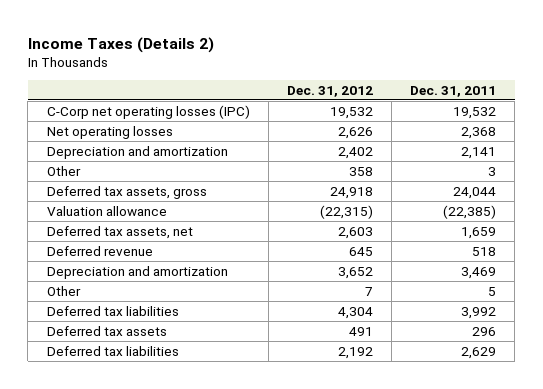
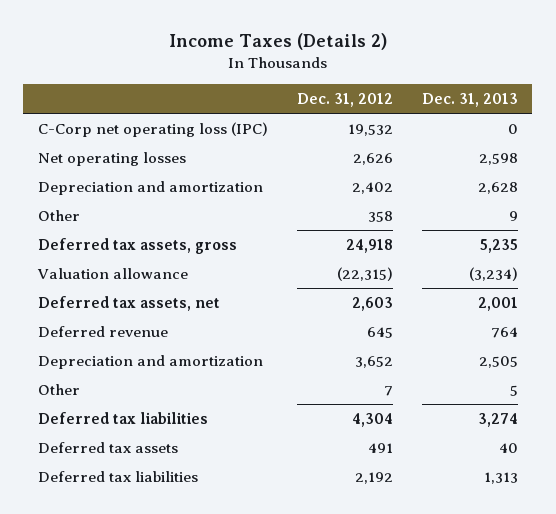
- | Dec. 31, 2012 | Dec. 31, 2011
+ | Dec. 31, 2012 | Dec. 31, 2013
- C-Corp net operating losses (IPC) | 19,532 | 19,532
+ C-Corp net operating loss (IPC) | 19,532 | 0

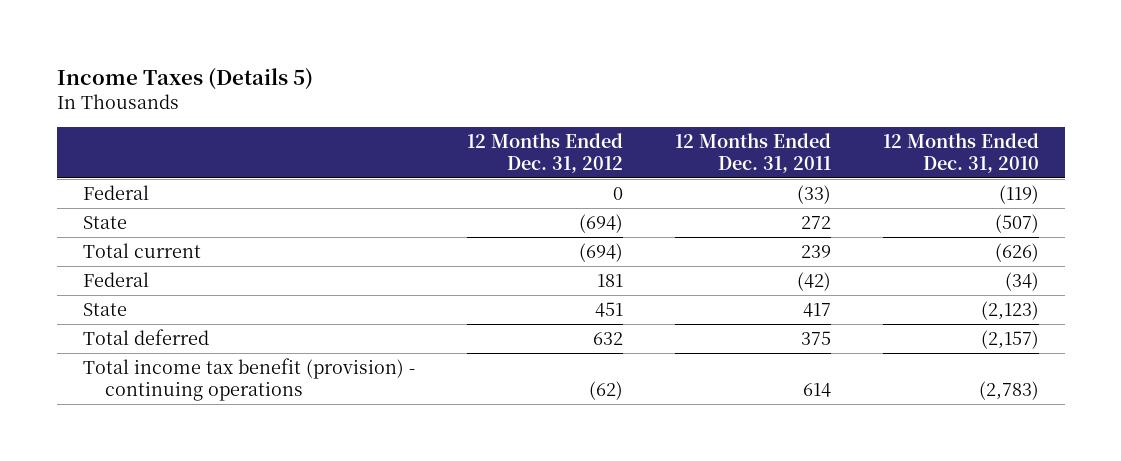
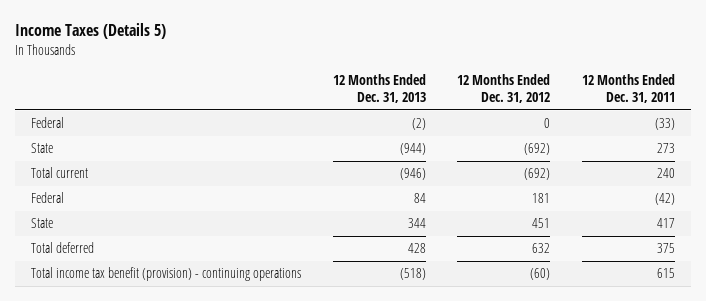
- | 12 Months Ended Dec. 31, 2012 | 12 Months Ended Dec. 31, 2011 | 12 Months Ended Dec. 31, 2010
+ | 12 Months Ended Dec. 31, 2013 | 12 Months Ended Dec. 31, 2012 | 12 Months Ended Dec. 31, 2011
- State | (694) | 272 | (507)
- Total current | (694) | 239 | (626)
+ State | (944) | (692) | 273
+ Total current | (946) | (692) | 240
- Total income tax benefit (provision) - continuing operations | (62) | 614 | (2,783)
+ Total income tax benefit (provision) - continuing operations | (518) | (60) | 615

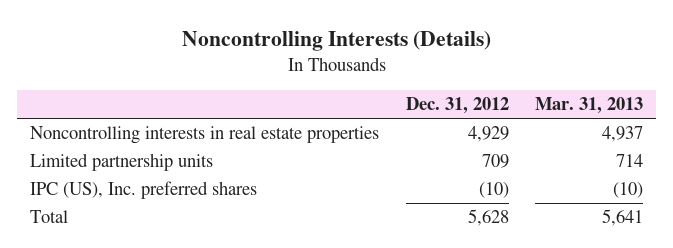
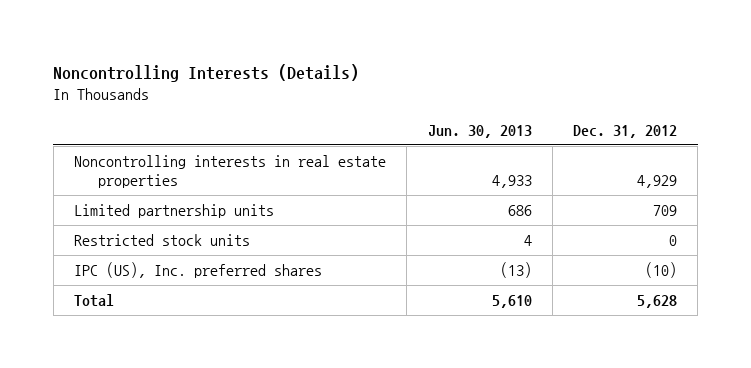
- | Dec. 31, 2012 | Mar. 31, 2013
+ | Jun. 30, 2013 | Dec. 31, 2012
+ Restricted stock units | 4 | 0

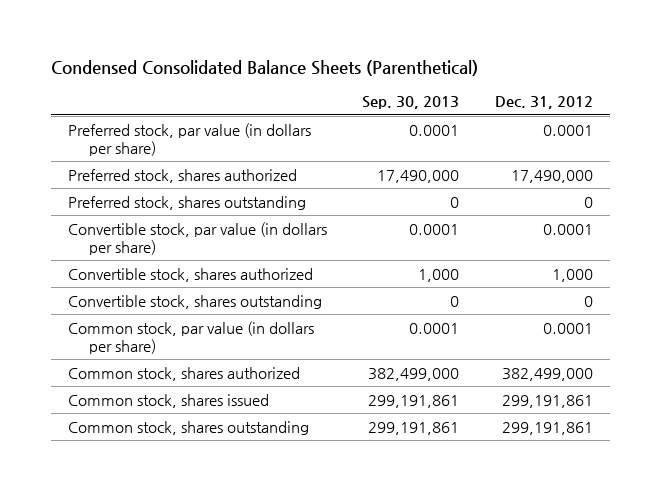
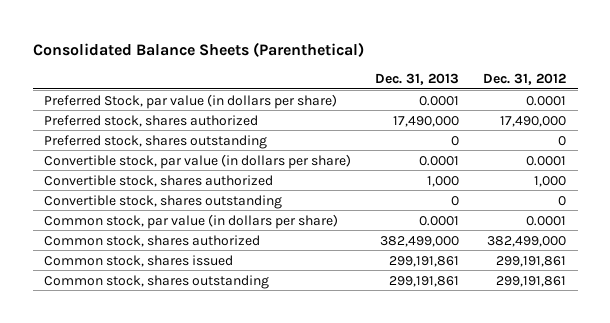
- Condensed Consolidated Balance Sheets (Parenthetical)
+ Consolidated Balance Sheets (Parenthetical)
- | Sep. 30, 2013 | Dec. 31, 2012
+ | Dec. 31, 2013 | Dec. 31, 2012
- Preferred stock, par value (in dollars per share) | 0.0001 | 0.0001
+ Preferred Stock, par value (in dollars per share) | 0.0001 | 0.0001

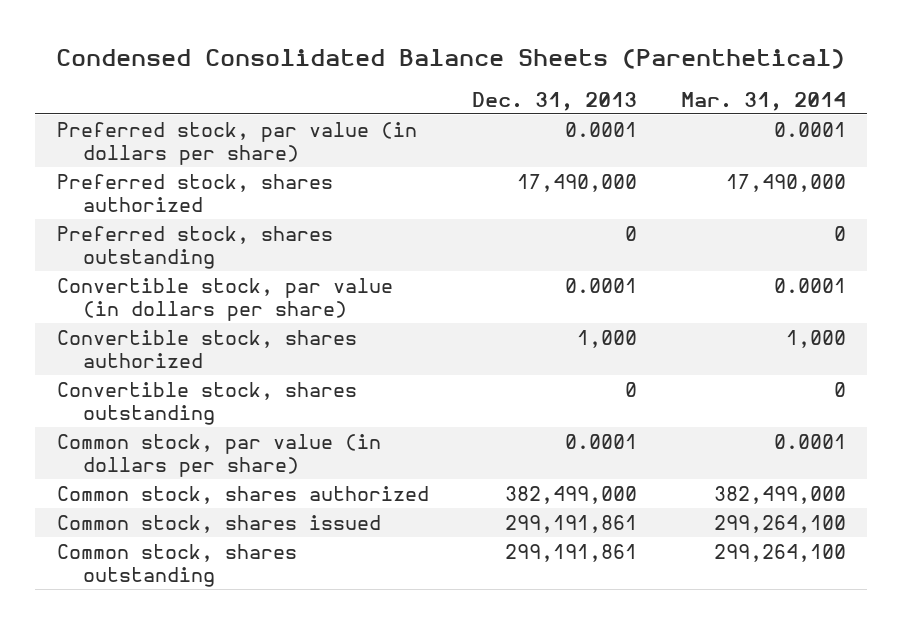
- Consolidated Balance Sheets (Parenthetical)
+ Condensed Consolidated Balance Sheets (Parenthetical)
- | Dec. 31, 2013 | Dec. 31, 2012
+ | Dec. 31, 2013 | Mar. 31, 2014
- Preferred Stock, par value (in dollars per share) | 0.0001 | 0.0001
+ Preferred stock, par value (in dollars per share) | 0.0001 | 0.0001

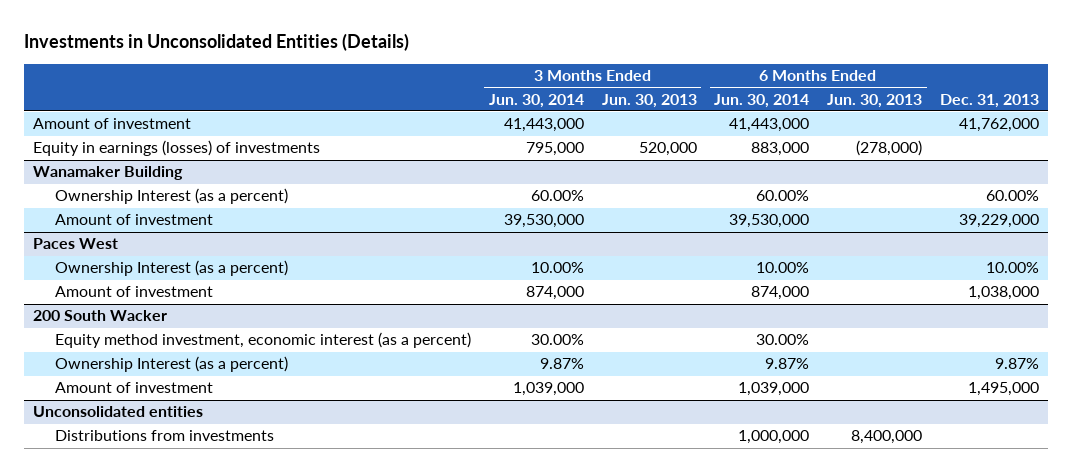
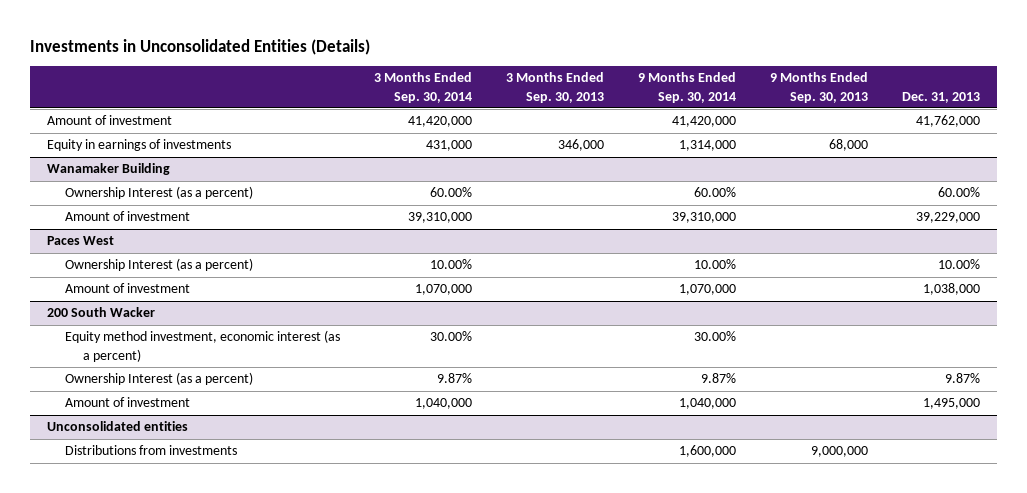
- | 3 Months Ended Jun. 30, 2014 | 3 Months Ended Jun. 30, 2013 | 6 Months Ended Jun. 30, 2014 | 6 Months Ended Jun. 30, 2013 | Dec. 31, 2013
+ | 3 Months Ended Sep. 30, 2014 | 3 Months Ended Sep. 30, 2013 | 9 Months Ended Sep. 30, 2014 | 9 Months Ended Sep. 30, 2013 | Dec. 31, 2013
- Equity in earnings (losses) of investments | 795,000 | 520,000 | 883,000 | (278,000) |
+ Equity in earnings of investments | 431,000 | 346,000 | 1,314,000 | 68,000 |

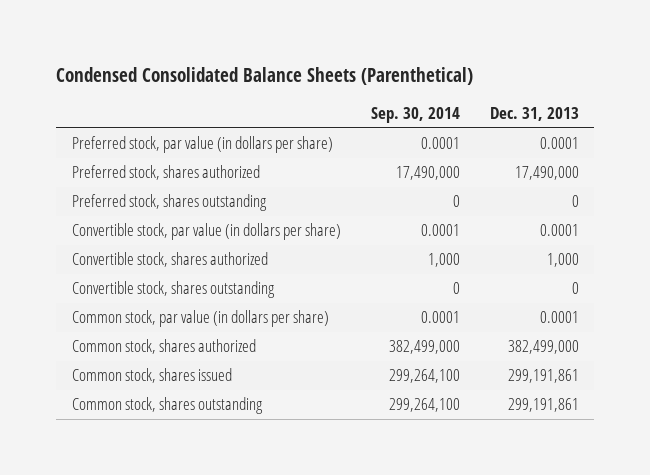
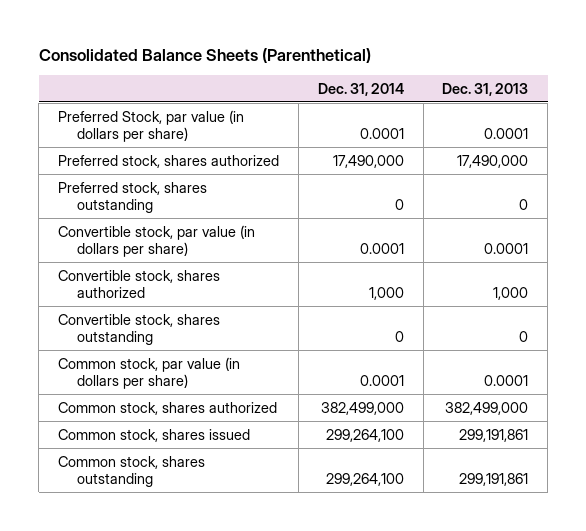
- Condensed Consolidated Balance Sheets (Parenthetical)
+ Consolidated Balance Sheets (Parenthetical)
- | Sep. 30, 2014 | Dec. 31, 2013
+ | Dec. 31, 2014 | Dec. 31, 2013
- Preferred stock, par value (in dollars per share) | 0.0001 | 0.0001
+ Preferred Stock, par value (in dollars per share) | 0.0001 | 0.0001

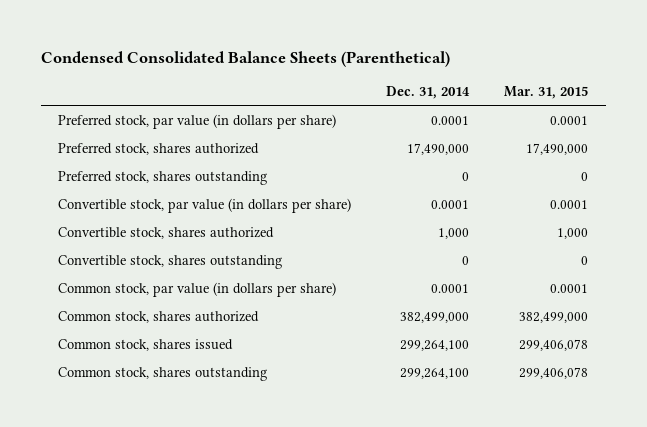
- Consolidated Balance Sheets (Parenthetical)
+ Condensed Consolidated Balance Sheets (Parenthetical)
- | Dec. 31, 2014 | Dec. 31, 2013
+ | Dec. 31, 2014 | Mar. 31, 2015
- Preferred Stock, par value (in dollars per share) | 0.0001 | 0.0001
+ Preferred stock, par value (in dollars per share) | 0.0001 | 0.0001

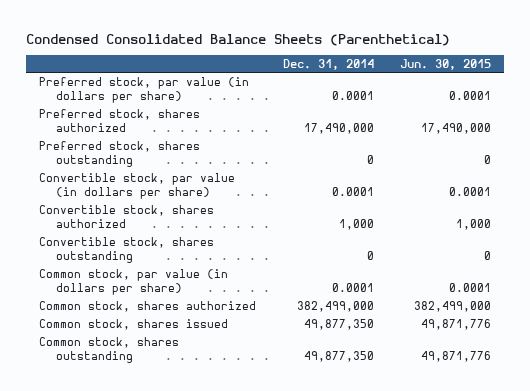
- | Dec. 31, 2014 | Mar. 31, 2015
+ | Dec. 31, 2014 | Jun. 30, 2015
- Common stock, shares issued | 299,264,100 | 299,406,078
- Common stock, shares outstanding | 299,264,100 | 299,406,078
+ Common stock, shares issued | 49,877,350 | 49,871,776
+ Common stock, shares outstanding | 49,877,350 | 49,871,776

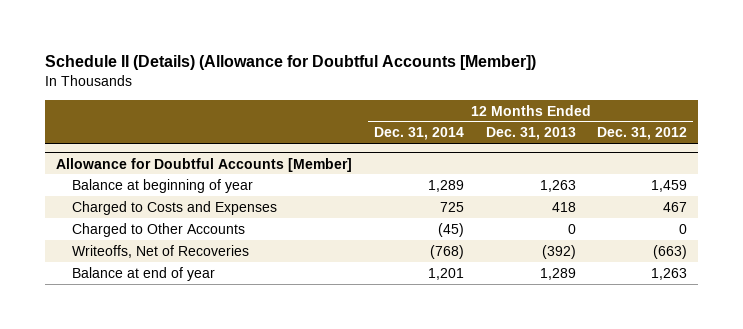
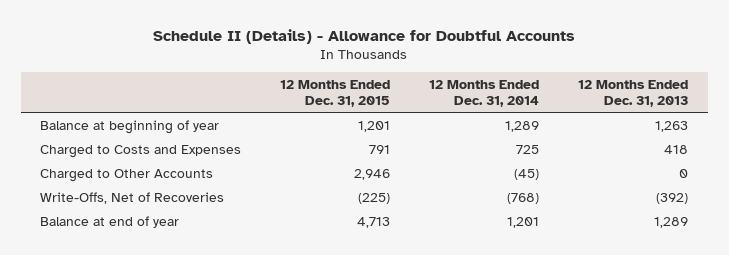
- Schedule II (Details) (Allowance for Doubtful Accounts [Member])
+ Schedule II (Details) - Allowance for Doubtful Accounts
- | 12 Months Ended Dec. 31, 2014 | 12 Months Ended Dec. 31, 2013 | 12 Months Ended Dec. 31, 2012
+ | 12 Months Ended Dec. 31, 2015 | 12 Months Ended Dec. 31, 2014 | 12 Months Ended Dec. 31, 2013
- Allowance for Doubtful Accounts [Member]
- Writeoffs, Net of Recoveries | (768) | (392) | (663)
+ Write-Offs, Net of Recoveries | (225) | (768) | (392)

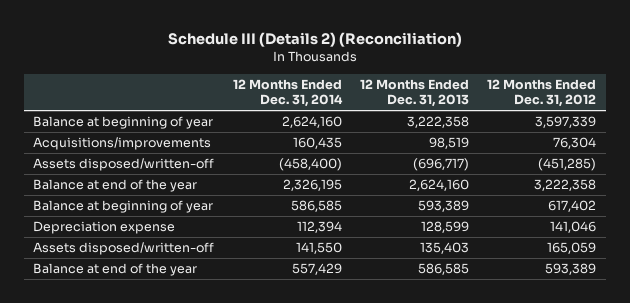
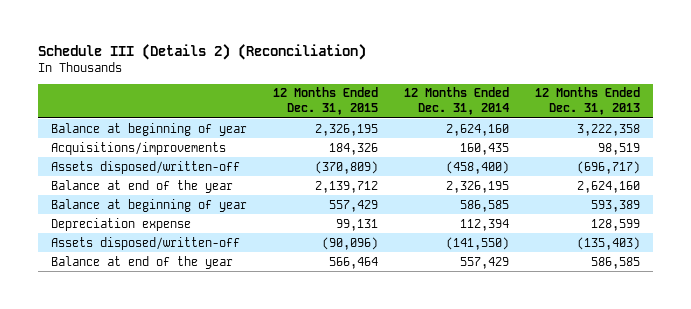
- | 12 Months Ended Dec. 31, 2014 | 12 Months Ended Dec. 31, 2013 | 12 Months Ended Dec. 31, 2012
+ | 12 Months Ended Dec. 31, 2015 | 12 Months Ended Dec. 31, 2014 | 12 Months Ended Dec. 31, 2013
- Assets disposed/written-off | 141,550 | 135,403 | 165,059
+ Assets disposed/written-off | (90,096) | (141,550) | (135,403)

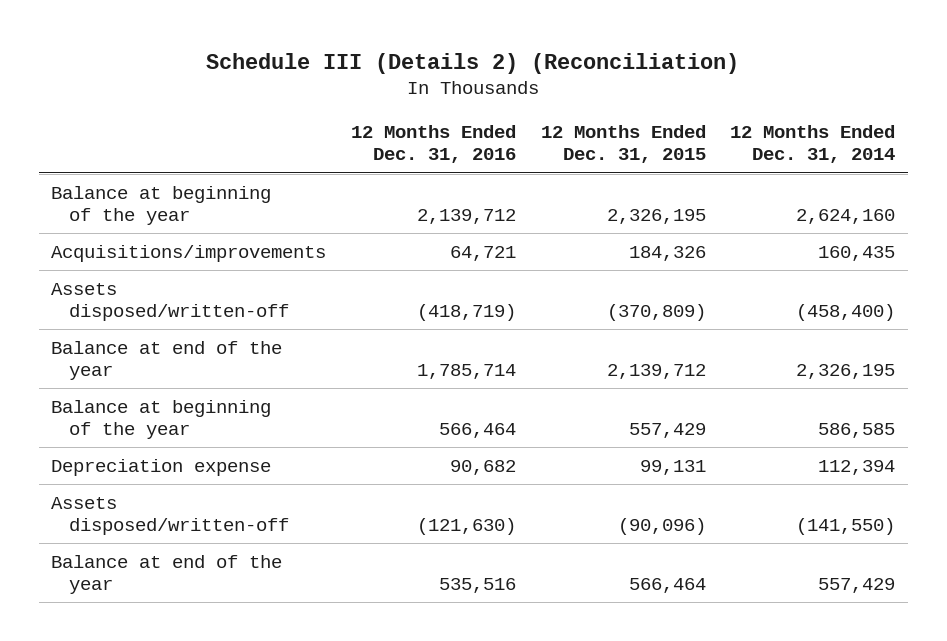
- | 12 Months Ended Dec. 31, 2015 | 12 Months Ended Dec. 31, 2014 | 12 Months Ended Dec. 31, 2013
+ | 12 Months Ended Dec. 31, 2016 | 12 Months Ended Dec. 31, 2015 | 12 Months Ended Dec. 31, 2014
- Balance at beginning of year | 2,326,195 | 2,624,160 | 3,222,358
+ Balance at beginning of the year | 2,139,712 | 2,326,195 | 2,624,160
- Balance at beginning of year | 557,429 | 586,585 | 593,389
+ Balance at beginning of the year | 566,464 | 557,429 | 586,585

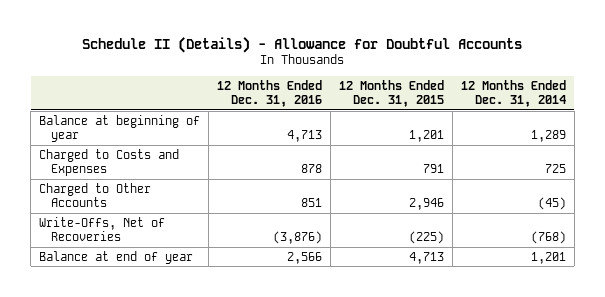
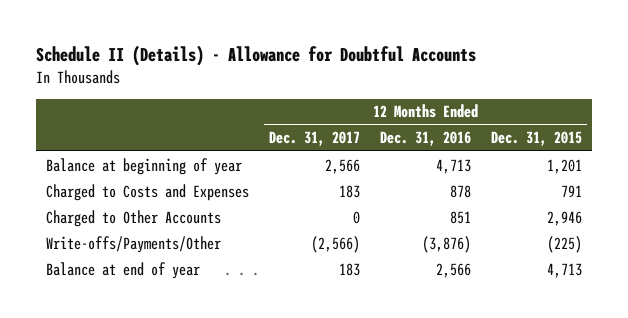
- | 12 Months Ended Dec. 31, 2016 | 12 Months Ended Dec. 31, 2015 | 12 Months Ended Dec. 31, 2014
+ | 12 Months Ended Dec. 31, 2017 | 12 Months Ended Dec. 31, 2016 | 12 Months Ended Dec. 31, 2015
- Write-Offs, Net of Recoveries | (3,876) | (225) | (768)
+ Write-offs/Payments/Other | (2,566) | (3,876) | (225)

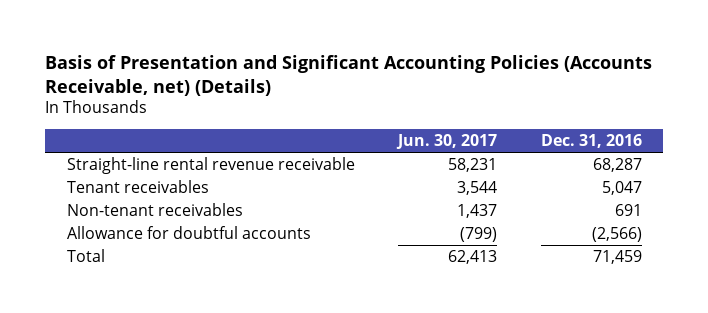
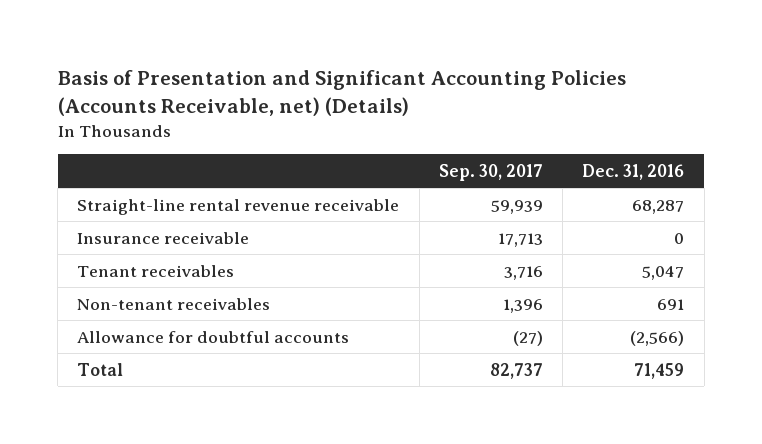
- | Jun. 30, 2017 | Dec. 31, 2016
+ | Sep. 30, 2017 | Dec. 31, 2016
+ Insurance receivable | 17,713 | 0

